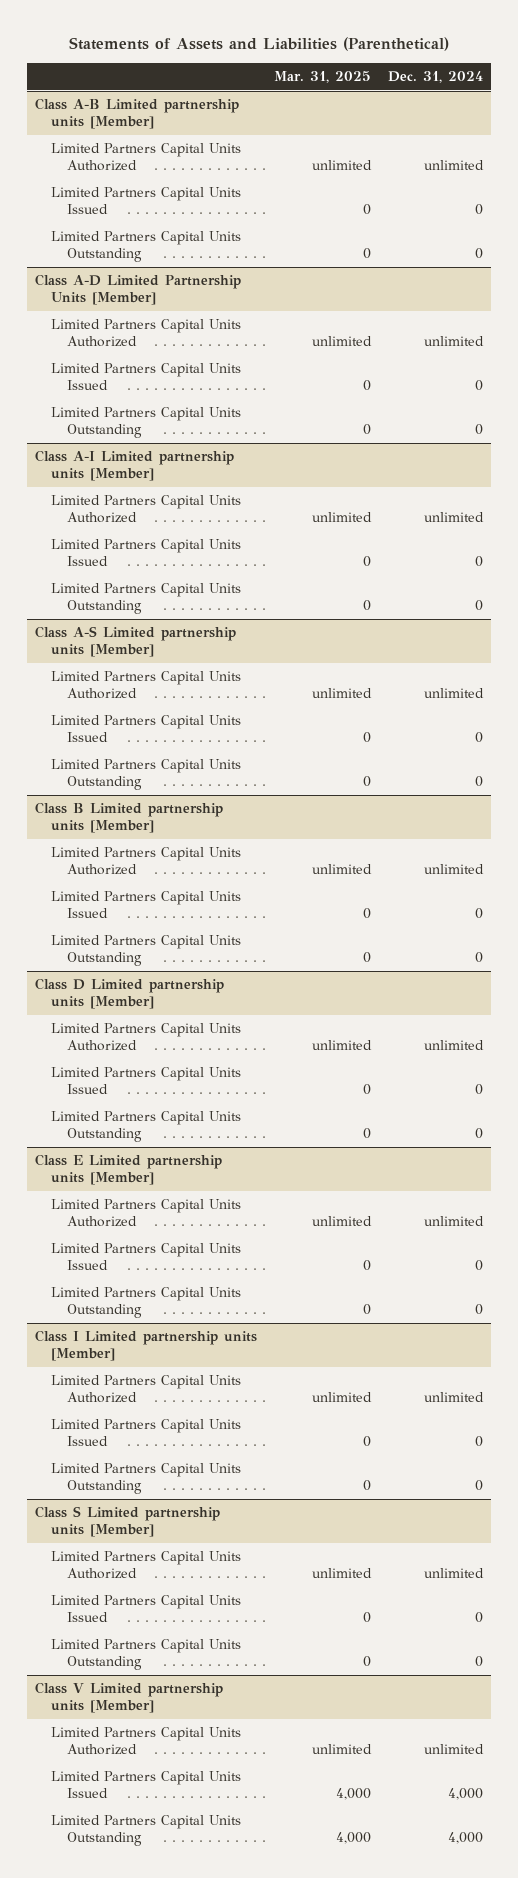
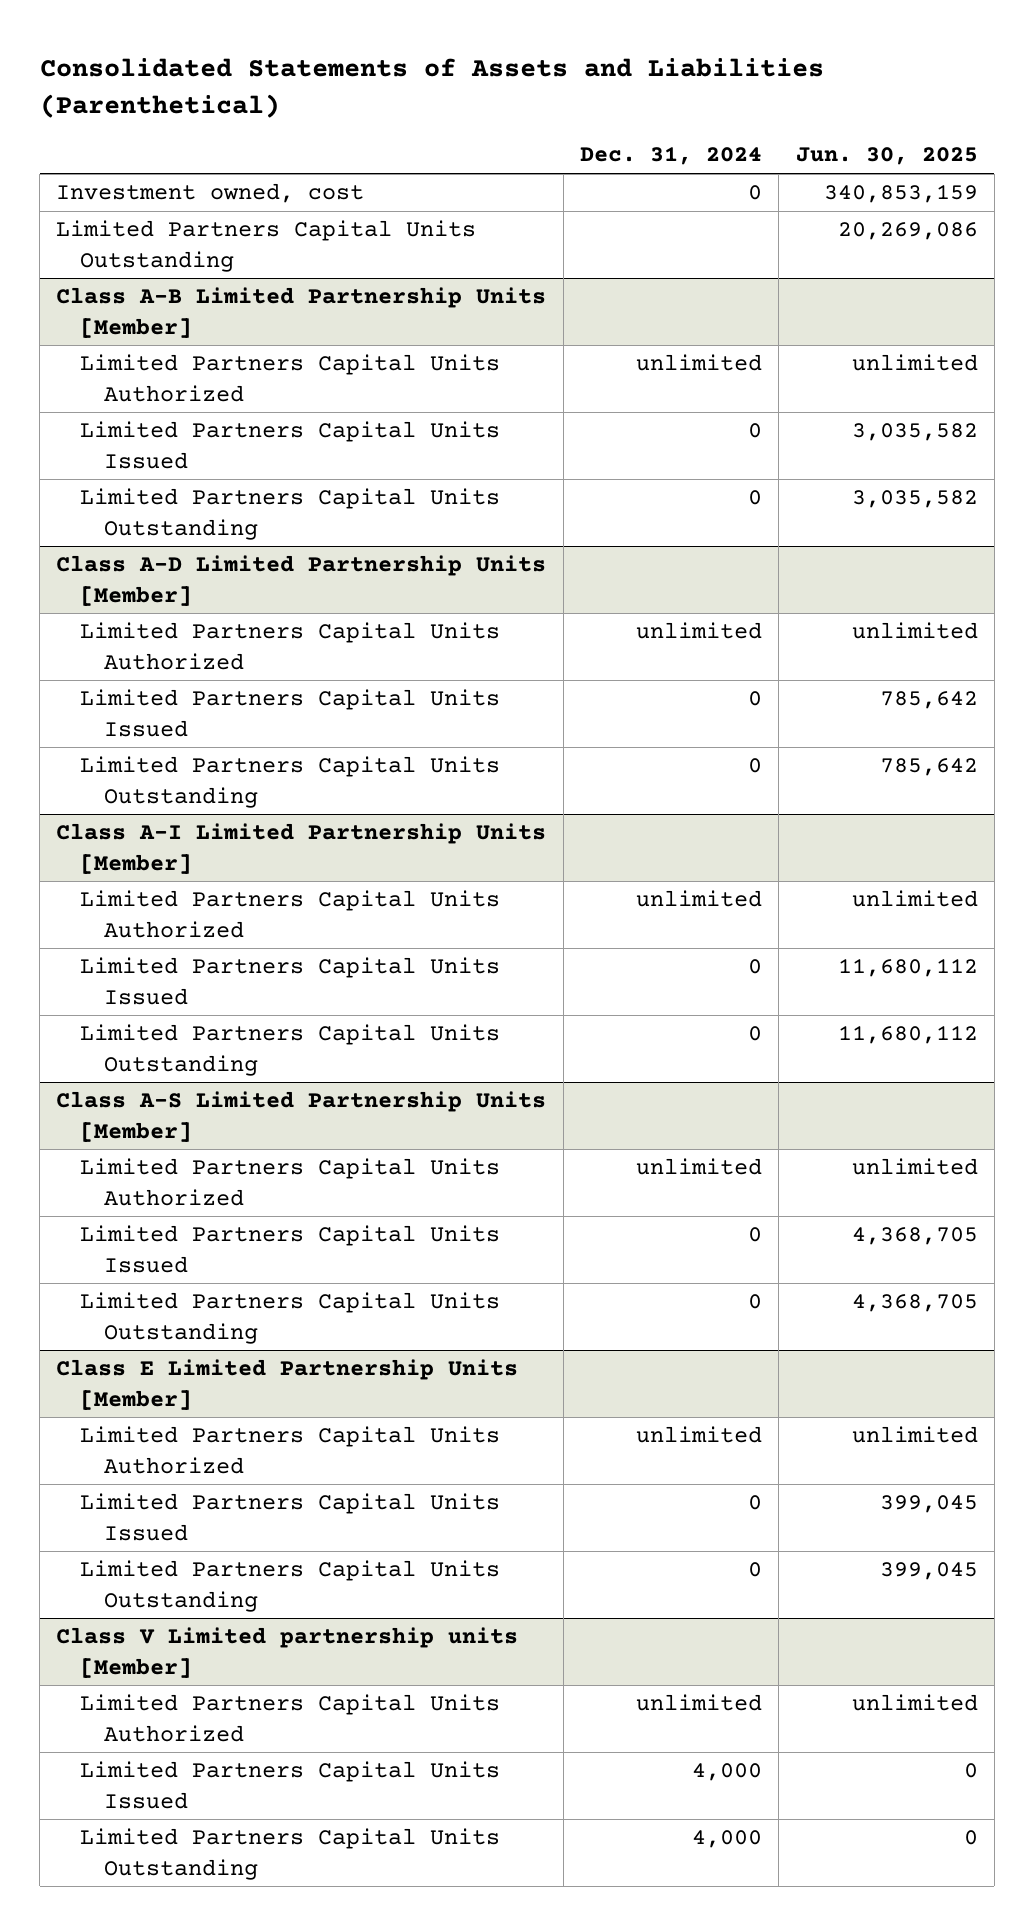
- Statements of Assets and Liabilities (Parenthetical)
+ Consolidated Statements of Assets and Liabilities (Parenthetical)
- | Mar. 31, 2025 | Dec. 31, 2024
+ | Dec. 31, 2024 | Jun. 30, 2025
- Class A-B Limited partnership units [Member]
+ Investment owned, cost | 0 | 340,853,159
+ Limited Partners Capital Units Outstanding | | 20,269,086
+ Class A-B Limited Partnership Units [Member]
- Class A-I Limited partnership units [Member]
- Limited Partners Capital Units Authorized | unlimited | unlimited
- Limited Partners Capital Units Issued | 0 | 0
- Limited Partners Capital Units Outstanding | 0 | 0
- Class A-S Limited partnership units [Member]
- Limited Partners Capital Units Authorized | unlimited | unlimited
- Limited Partners Capital Units Issued | 0 | 0
- Limited Partners Capital Units Outstanding | 0 | 0
- Class B Limited partnership units [Member]
- Limited Partners Capital Units Authorized | unlimited | unlimited
- Limited Partners Capital Units Issued | 0 | 0
- Limited Partners Capital Units Outstanding | 0 | 0
- Class D Limited partnership units [Member]
- Limited Partners Capital Units Authorized | unlimited | unlimited
- Limited Partners Capital Units Issued | 0 | 0
- Limited Partners Capital Units Outstanding | 0 | 0
- Class E Limited partnership units [Member]
+ Class A-I Limited Partnership Units [Member]
- Class I Limited partnership units [Member]
+ Class A-S Limited Partnership Units [Member]
- Class S Limited partnership units [Member]
+ Class E Limited Partnership Units [Member]

